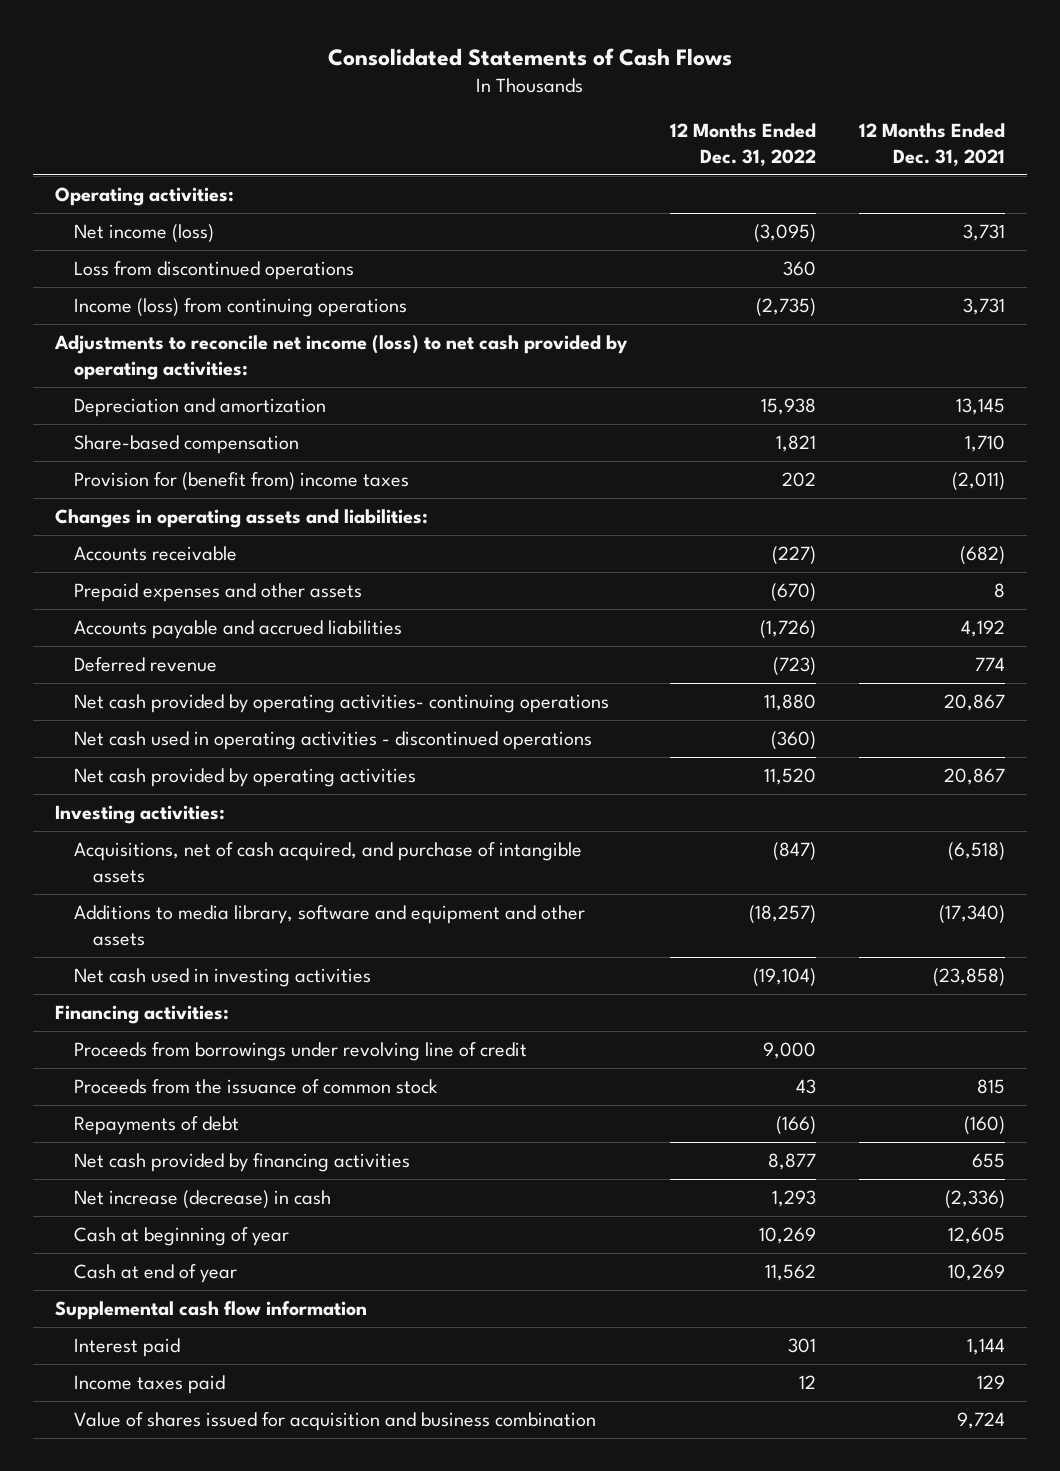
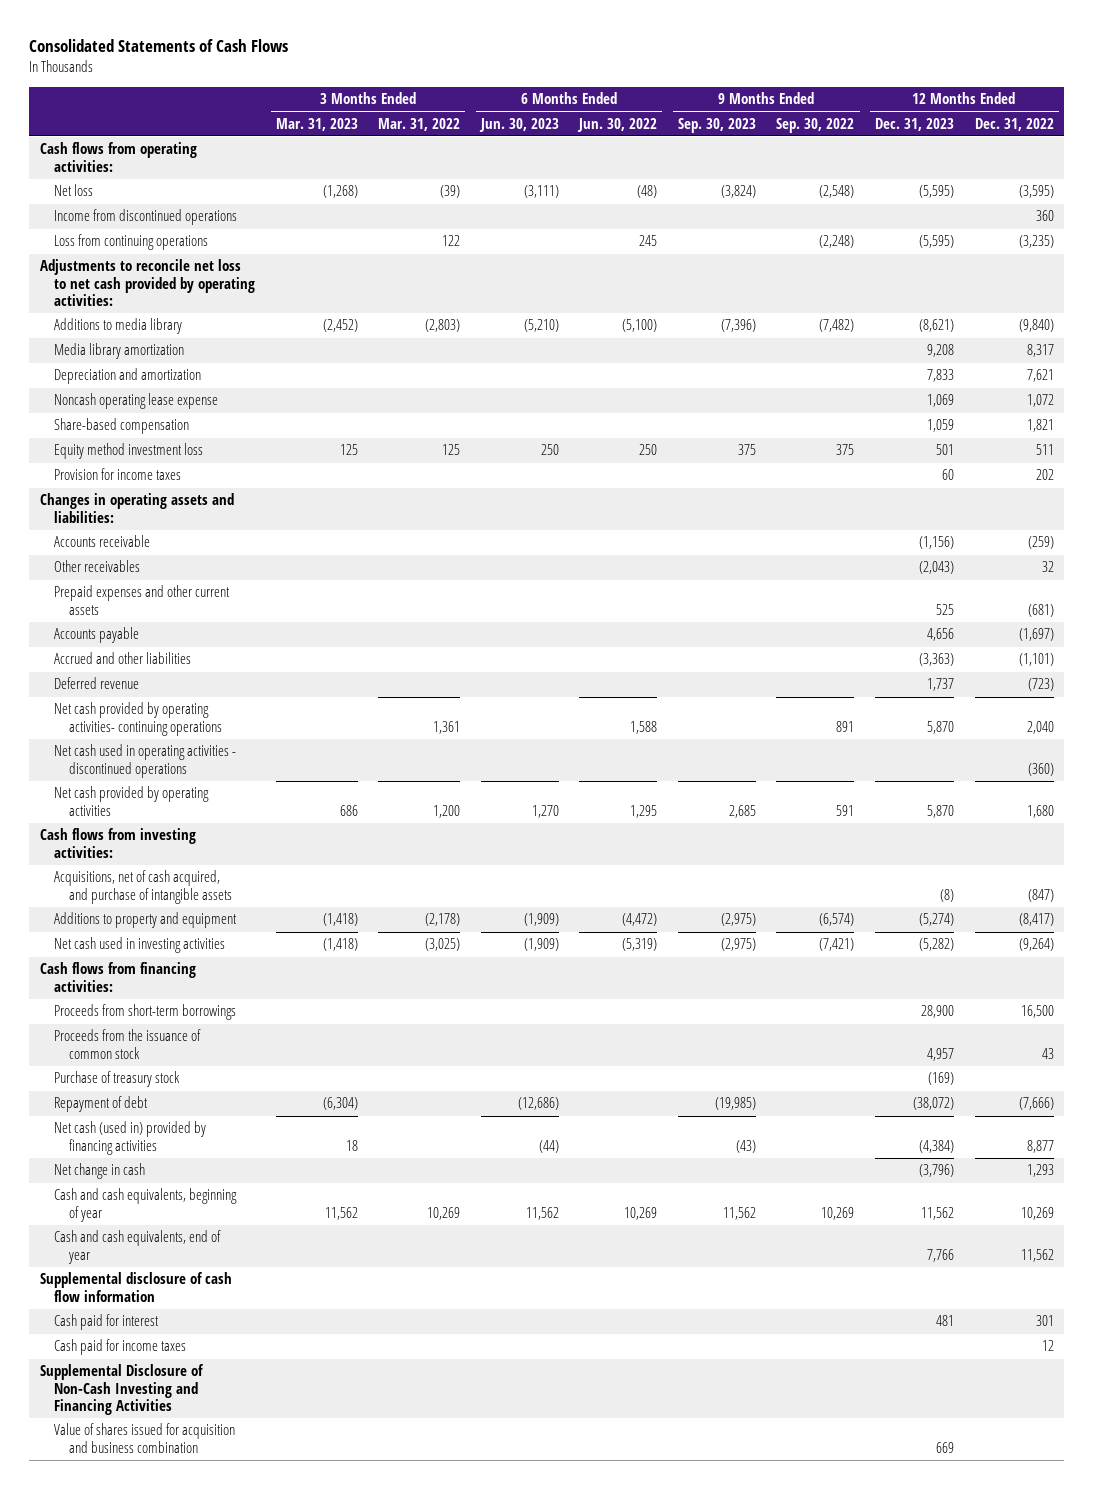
- | 12 Months Ended Dec. 31, 2022 | 12 Months Ended Dec. 31, 2021
+ | 3 Months Ended Mar. 31, 2023 | 3 Months Ended Mar. 31, 2022 | 6 Months Ended Jun. 30, 2023 | 6 Months Ended Jun. 30, 2022 | 9 Months Ended Sep. 30, 2023 | 9 Months Ended Sep. 30, 2022 | 12 Months Ended Dec. 31, 2023 | 12 Months Ended Dec. 31, 2022
- Operating activities:
- Net income (loss) | (3,095) | 3,731
- Loss from discontinued operations | 360 |
- Income (loss) from continuing operations | (2,735) | 3,731
- Adjustments to reconcile net income (loss) to net cash provided by operating activities:
- Depreciation and amortization | 15,938 | 13,145
+ Cash flows from operating activities:
+ Net loss | (1,268) | (39) | (3,111) | (48) | (3,824) | (2,548) | (5,595) | (3,595)
+ Income from discontinued operations | | | | | | | | 360
+ Loss from continuing operations | | 122 | | 245 | | (2,248) | (5,595) | (3,235)
+ Adjustments to reconcile net loss to net cash provided by operating activities:
+ Additions to media library | (2,452) | (2,803) | (5,210) | (5,100) | (7,396) | (7,482) | (8,621) | (9,840)
+ Media library amortization | | | | | | | 9,208 | 8,317
+ Depreciation and amortization | | | | | | | 7,833 | 7,621
+ Noncash operating lease expense | | | | | | | 1,069 | 1,072
- Provision for (benefit from) income taxes | 202 | (2,011)
+ Equity method investment loss | 125 | 125 | 250 | 250 | 375 | 375 | 501 | 511
+ Provision for income taxes | | | | | | | 60 | 202
- Accounts receivable | (227) | (682)
- Prepaid expenses and other assets | (670) | 8
- Accounts payable and accrued liabilities | (1,726) | 4,192
+ Accounts receivable | | | | | | | (1,156) | (259)
+ Other receivables | | | | | | | (2,043) | 32
+ Prepaid expenses and other current assets | | | | | | | 525 | (681)
+ Accounts payable | | | | | | | 4,656 | (1,697)
+ Accrued and other liabilities | | | | | | | (3,363) | (1,101)
- Net cash provided by operating activities- continuing operations | 11,880 | 20,867
+ Net cash provided by operating activities- continuing operations | | 1,361 | | 1,588 | | 891 | 5,870 | 2,040
- Net cash provided by operating activities | 11,520 | 20,867
- Investing activities:
+ Net cash provided by operating activities | 686 | 1,200 | 1,270 | 1,295 | 2,685 | 591 | 5,870 | 1,680
+ Cash flows from investing activities:
- Additions to media library, software and equipment and other assets | (18,257) | (17,340)
- Net cash used in investing activities | (19,104) | (23,858)
- Financing activities:
- Proceeds from borrowings under revolving line of credit | 9,000 |
+ Additions to property and equipment | (1,418) | (2,178) | (1,909) | (4,472) | (2,975) | (6,574) | (5,274) | (8,417)
+ Net cash used in investing activities | (1,418) | (3,025) | (1,909) | (5,319) | (2,975) | (7,421) | (5,282) | (9,264)
+ Cash flows from financing activities:
+ Proceeds from short-term borrowings | | | | | | | 28,900 | 16,500
- Repayments of debt | (166) | (160)
- Net cash provided by financing activities | 8,877 | 655
- Net increase (decrease) in cash | 1,293 | (2,336)
- Cash at beginning of year | 10,269 | 12,605
- Cash at end of year | 11,562 | 10,269
- Supplemental cash flow information
- Interest paid | 301 | 1,144
- Income taxes paid | 12 | 129
+ Purchase of treasury stock | | | | | | | (169) |
+ Repayment of debt | (6,304) | | (12,686) | | (19,985) | | (38,072) | (7,666)
+ Net cash (used in) provided by financing activities | 18 | | (44) | | (43) | | (4,384) | 8,877
+ Net change in cash | | | | | | | (3,796) | 1,293
+ Cash and cash equivalents, beginning of year | 11,562 | 10,269 | 11,562 | 10,269 | 11,562 | 10,269 | 11,562 | 10,269
+ Cash and cash equivalents, end of year | | | | | | | 7,766 | 11,562
+ Supplemental disclosure of cash flow information
+ Cash paid for interest | | | | | | | 481 | 301
+ Cash paid for income taxes | | | | | | | | 12
+ Supplemental Disclosure of Non-Cash Investing and Financing Activities

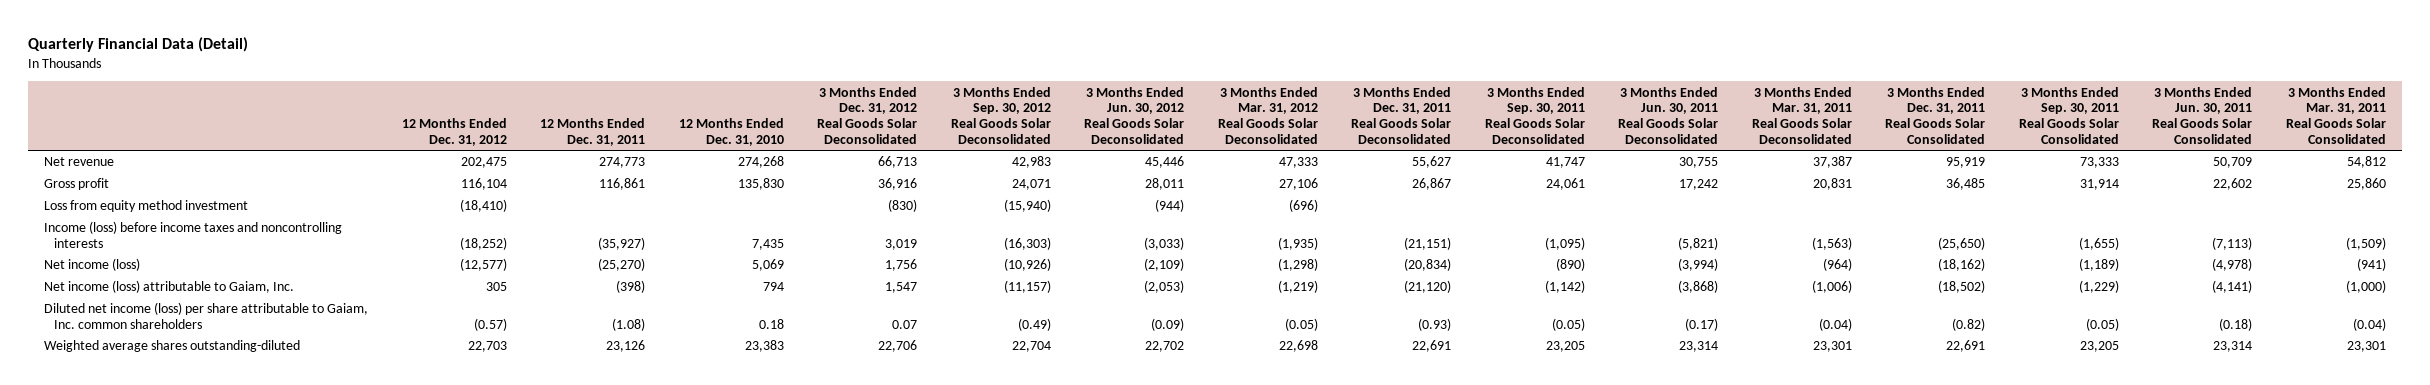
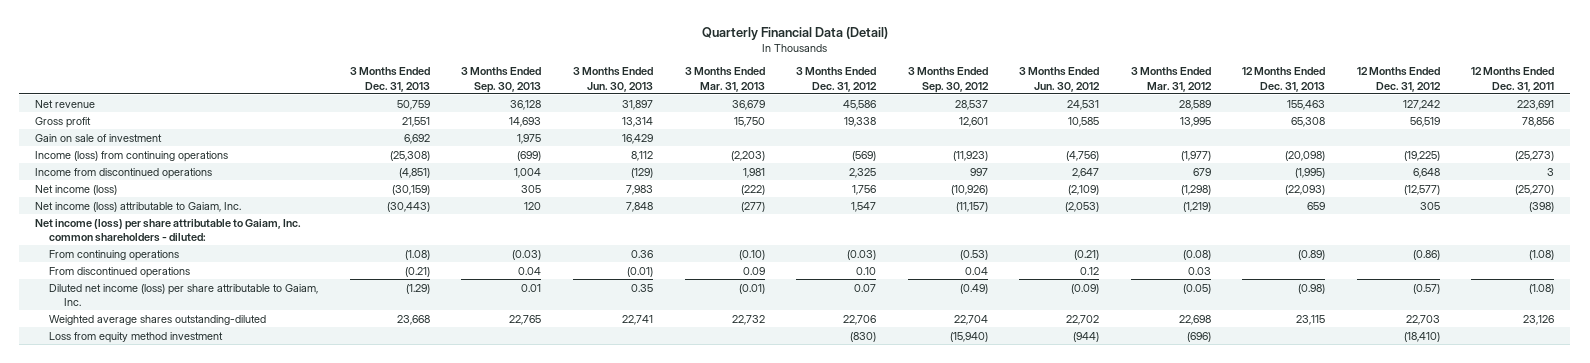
- | 12 Months Ended Dec. 31, 2012 | 12 Months Ended Dec. 31, 2011 | 12 Months Ended Dec. 31, 2010 | 3 Months Ended Dec. 31, 2012 Real Goods Solar Deconsolidated | 3 Months Ended Sep. 30, 2012 Real Goods Solar Deconsolidated | 3 Months Ended Jun. 30, 2012 Real Goods Solar Deconsolidated | 3 Months Ended Mar. 31, 2012 Real Goods Solar Deconsolidated | 3 Months Ended Dec. 31, 2011 Real Goods Solar Deconsolidated | 3 Months Ended Sep. 30, 2011 Real Goods Solar Deconsolidated | 3 Months Ended Jun. 30, 2011 Real Goods Solar Deconsolidated | 3 Months Ended Mar. 31, 2011 Real Goods Solar Deconsolidated | 3 Months Ended Dec. 31, 2011 Real Goods Solar Consolidated | 3 Months Ended Sep. 30, 2011 Real Goods Solar Consolidated | 3 Months Ended Jun. 30, 2011 Real Goods Solar Consolidated | 3 Months Ended Mar. 31, 2011 Real Goods Solar Consolidated
+ | 3 Months Ended Dec. 31, 2013 | 3 Months Ended Sep. 30, 2013 | 3 Months Ended Jun. 30, 2013 | 3 Months Ended Mar. 31, 2013 | 3 Months Ended Dec. 31, 2012 | 3 Months Ended Sep. 30, 2012 | 3 Months Ended Jun. 30, 2012 | 3 Months Ended Mar. 31, 2012 | 12 Months Ended Dec. 31, 2013 | 12 Months Ended Dec. 31, 2012 | 12 Months Ended Dec. 31, 2011
- Net revenue | 202,475 | 274,773 | 274,268 | 66,713 | 42,983 | 45,446 | 47,333 | 55,627 | 41,747 | 30,755 | 37,387 | 95,919 | 73,333 | 50,709 | 54,812
- Gross profit | 116,104 | 116,861 | 135,830 | 36,916 | 24,071 | 28,011 | 27,106 | 26,867 | 24,061 | 17,242 | 20,831 | 36,485 | 31,914 | 22,602 | 25,860
- Income (loss) before income taxes and noncontrolling interests | (18,252) | (35,927) | 7,435 | 3,019 | (16,303) | (3,033) | (1,935) | (21,151) | (1,095) | (5,821) | (1,563) | (25,650) | (1,655) | (7,113) | (1,509)
+ Net revenue | 50,759 | 36,128 | 31,897 | 36,679 | 45,586 | 28,537 | 24,531 | 28,589 | 155,463 | 127,242 | 223,691
+ Gross profit | 21,551 | 14,693 | 13,314 | 15,750 | 19,338 | 12,601 | 10,585 | 13,995 | 65,308 | 56,519 | 78,856
+ Gain on sale of investment | 6,692 | 1,975 | 16,429 | | | | | | | |
+ Income (loss) from continuing operations | (25,308) | (699) | 8,112 | (2,203) | (569) | (11,923) | (4,756) | (1,977) | (20,098) | (19,225) | (25,273)
+ Income from discontinued operations | (4,851) | 1,004 | (129) | 1,981 | 2,325 | 997 | 2,647 | 679 | (1,995) | 6,648 | 3
- Diluted net income (loss) per share attributable to Gaiam, Inc. common shareholders | (0.57) | (1.08) | 0.18 | 0.07 | (0.49) | (0.09) | (0.05) | (0.93) | (0.05) | (0.17) | (0.04) | (0.82) | (0.05) | (0.18) | (0.04)
+ Net income (loss) per share attributable to Gaiam, Inc. common shareholders - diluted:
+ From continuing operations | (1.08) | (0.03) | 0.36 | (0.10) | (0.03) | (0.53) | (0.21) | (0.08) | (0.89) | (0.86) | (1.08)
+ From discontinued operations | (0.21) | 0.04 | (0.01) | 0.09 | 0.10 | 0.04 | 0.12 | 0.03 | | |
+ Diluted net income (loss) per share attributable to Gaiam, Inc. | (1.29) | 0.01 | 0.35 | (0.01) | 0.07 | (0.49) | (0.09) | (0.05) | (0.98) | (0.57) | (1.08)
moved down: Loss from equity method investment | | | | | (830) | (15,940) | (944) | (696) | | (18,410) |

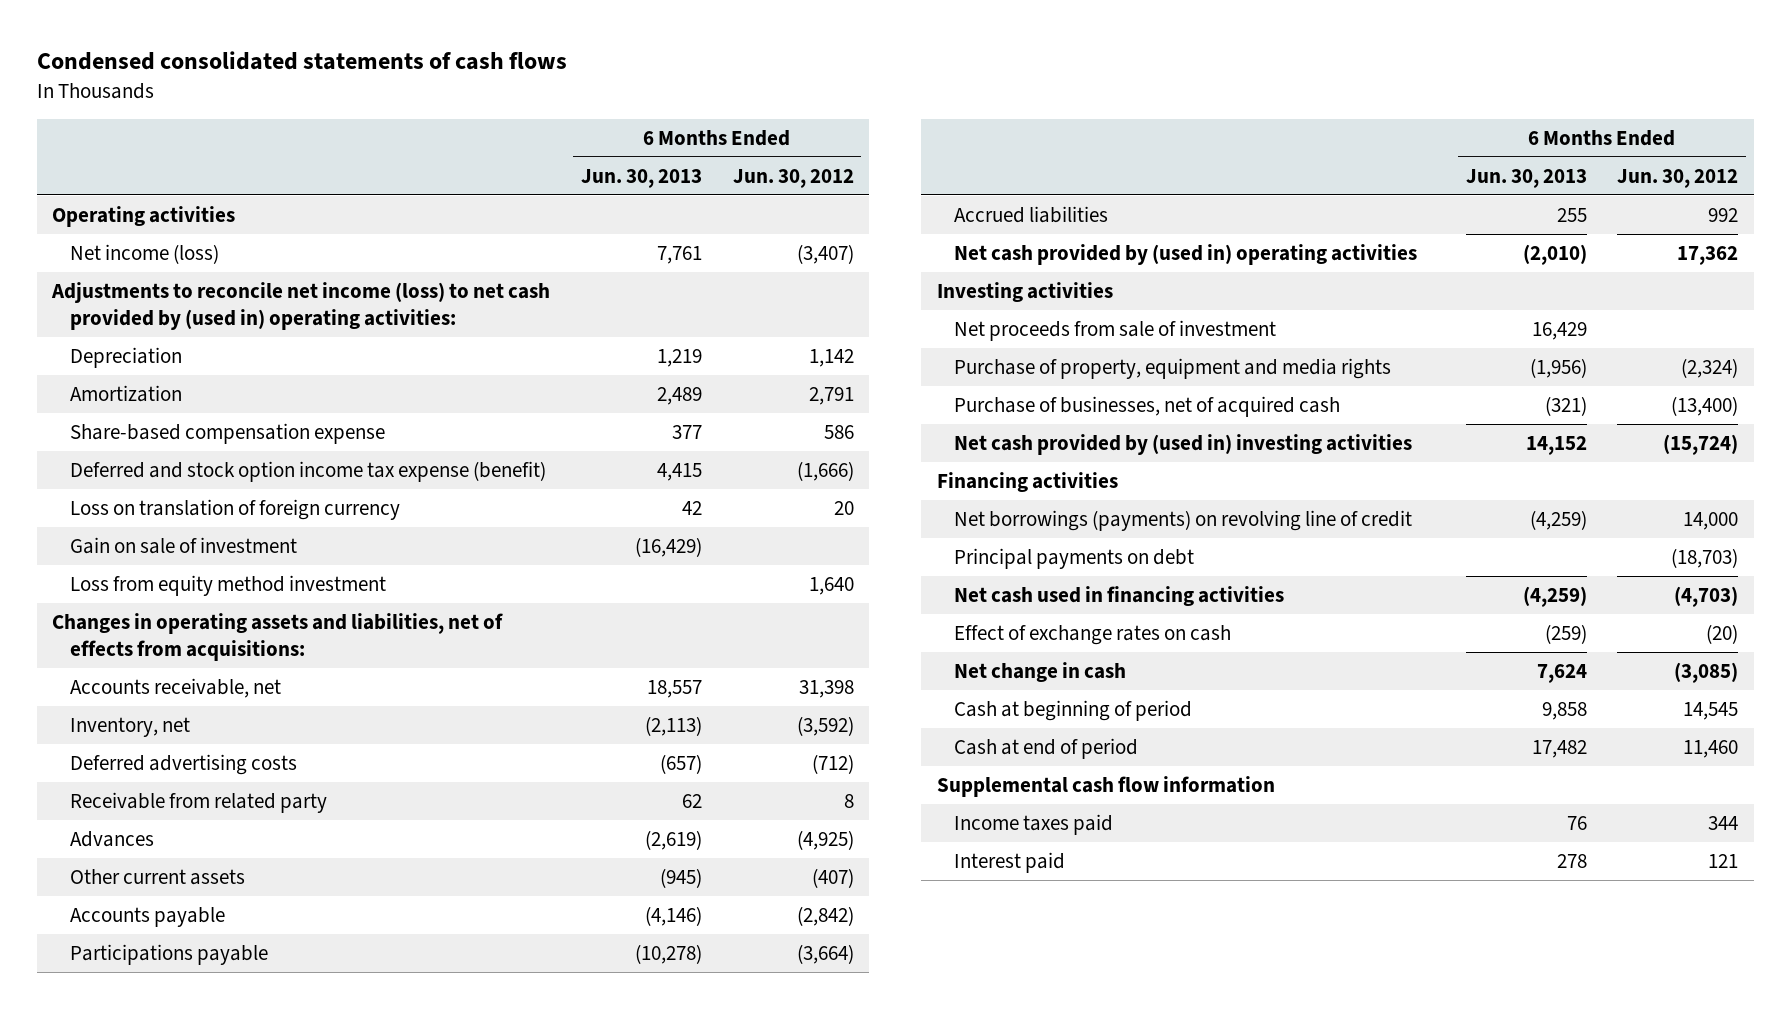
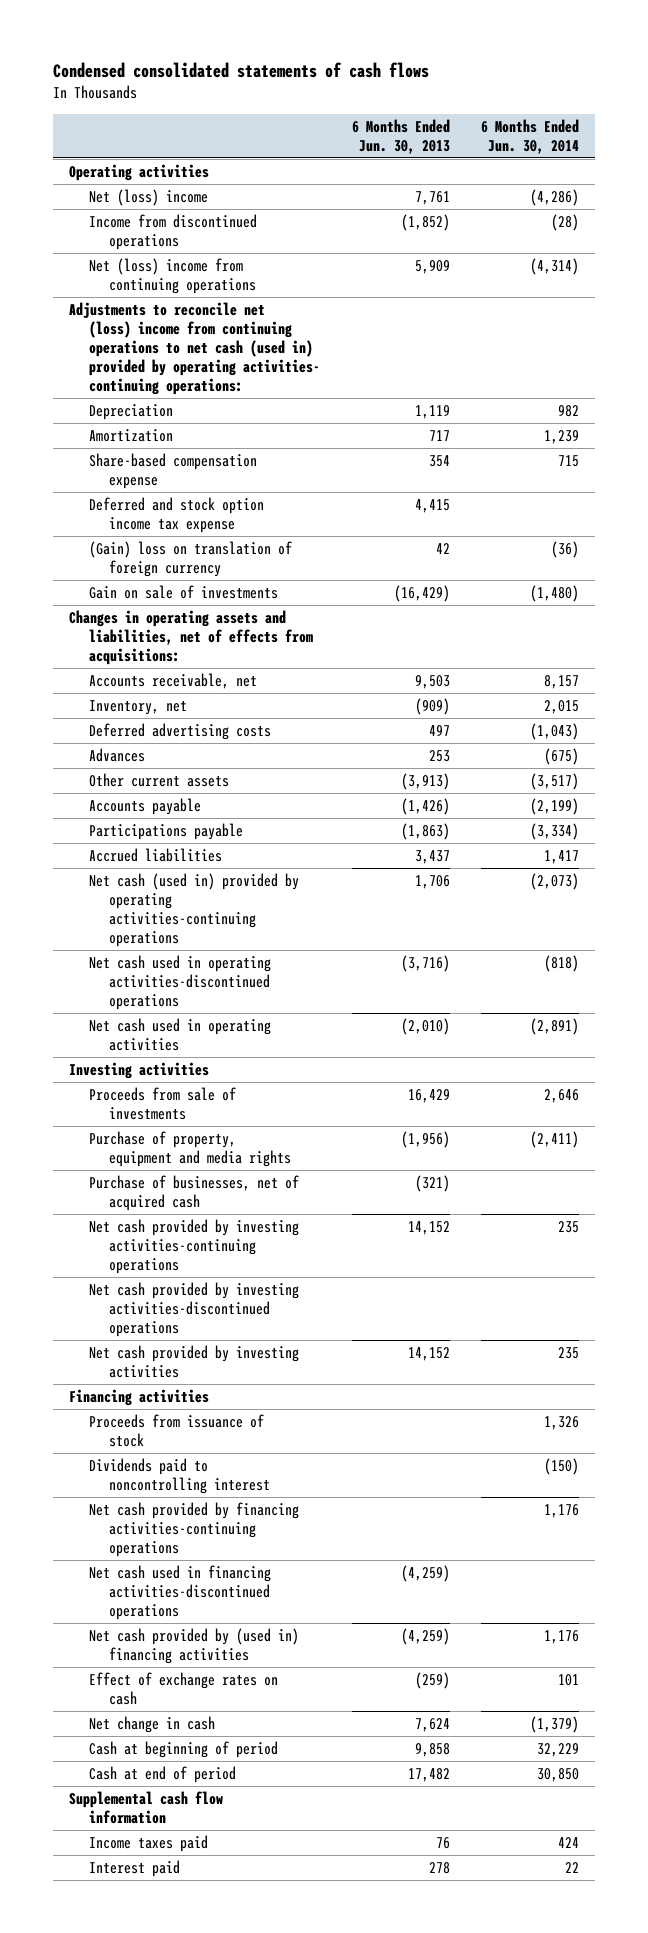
- | 6 Months Ended Jun. 30, 2013 | 6 Months Ended Jun. 30, 2012
+ | 6 Months Ended Jun. 30, 2013 | 6 Months Ended Jun. 30, 2014
- Net income (loss) | 7,761 | (3,407)
- Adjustments to reconcile net income (loss) to net cash provided by (used in) operating activities:
- Depreciation | 1,219 | 1,142
- Amortization | 2,489 | 2,791
- Share-based compensation expense | 377 | 586
- Deferred and stock option income tax expense (benefit) | 4,415 | (1,666)
- Loss on translation of foreign currency | 42 | 20
- Gain on sale of investment | (16,429) |
- Loss from equity method investment | | 1,640
+ Net (loss) income | 7,761 | (4,286)
+ Income from discontinued operations | (1,852) | (28)
+ Net (loss) income from continuing operations | 5,909 | (4,314)
+ Adjustments to reconcile net (loss) income from continuing operations to net cash (used in) provided by operating activities- continuing operations:
+ Depreciation | 1,119 | 982
+ Amortization | 717 | 1,239
+ Share-based compensation expense | 354 | 715
+ Deferred and stock option income tax expense | 4,415 |
+ (Gain) loss on translation of foreign currency | 42 | (36)
+ Gain on sale of investments | (16,429) | (1,480)
- Accounts receivable, net | 18,557 | 31,398
- Inventory, net | (2,113) | (3,592)
- Deferred advertising costs | (657) | (712)
- Receivable from related party | 62 | 8
- Advances | (2,619) | (4,925)
- Other current assets | (945) | (407)
- Accounts payable | (4,146) | (2,842)
- Participations payable | (10,278) | (3,664)
- Accrued liabilities | 255 | 992
- Net cash provided by (used in) operating activities | (2,010) | 17,362
+ Accounts receivable, net | 9,503 | 8,157
+ Inventory, net | (909) | 2,015
+ Deferred advertising costs | 497 | (1,043)
+ Advances | 253 | (675)
+ Other current assets | (3,913) | (3,517)
+ Accounts payable | (1,426) | (2,199)
+ Participations payable | (1,863) | (3,334)
+ Accrued liabilities | 3,437 | 1,417
+ Net cash (used in) provided by operating activities-continuing operations | 1,706 | (2,073)
+ Net cash used in operating activities-discontinued operations | (3,716) | (818)
+ Net cash used in operating activities | (2,010) | (2,891)
- Net proceeds from sale of investment | 16,429 |
+ Proceeds from sale of investments | 16,429 | 2,646
- Net cash provided by (used in) investing activities | 14,152 | (15,724)
+ Net cash provided by investing activities-continuing operations | 14,152 | 235
+ Net cash provided by investing activities-discontinued operations
+ Net cash provided by investing activities | 14,152 | 235
- Net borrowings (payments) on revolving line of credit | (4,259) | 14,000
- Principal payments on debt | | (18,703)
- Net cash used in financing activities | (4,259) | (4,703)
+ Proceeds from issuance of stock | | 1,326
+ Dividends paid to noncontrolling interest | | (150)
+ Net cash provided by financing activities-continuing operations | | 1,176
+ Net cash used in financing activities-discontinued operations | (4,259) |
+ Net cash provided by (used in) financing activities | (4,259) | 1,176

